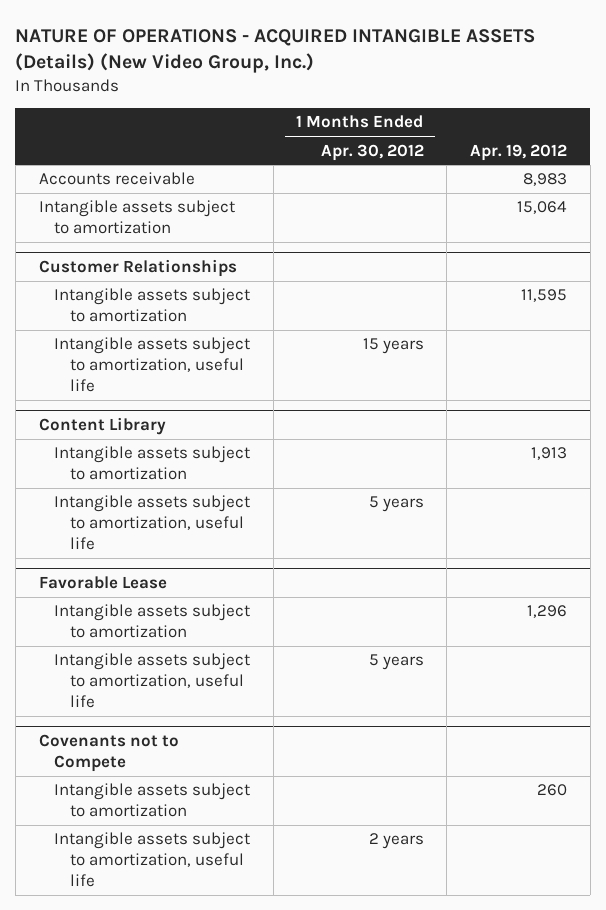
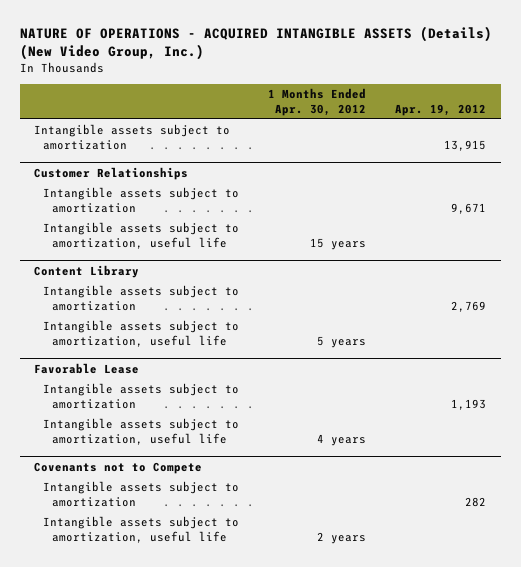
- Accounts receivable | | 8,983
- Intangible assets subject to amortization | | 15,064
+ Intangible assets subject to amortization | | 13,915
@ Customer Relationships
- Intangible assets subject to amortization | | 11,595
+ Intangible assets subject to amortization | | 9,671
@ Content Library
- Intangible assets subject to amortization | | 1,913
+ Intangible assets subject to amortization | | 2,769
@ Favorable Lease
- Intangible assets subject to amortization | | 1,296
- Intangible assets subject to amortization, useful life | 5 years |
+ Intangible assets subject to amortization | | 1,193
+ Intangible assets subject to amortization, useful life | 4 years |
@ Covenants not to Compete
- Intangible assets subject to amortization | | 260
+ Intangible assets subject to amortization | | 282

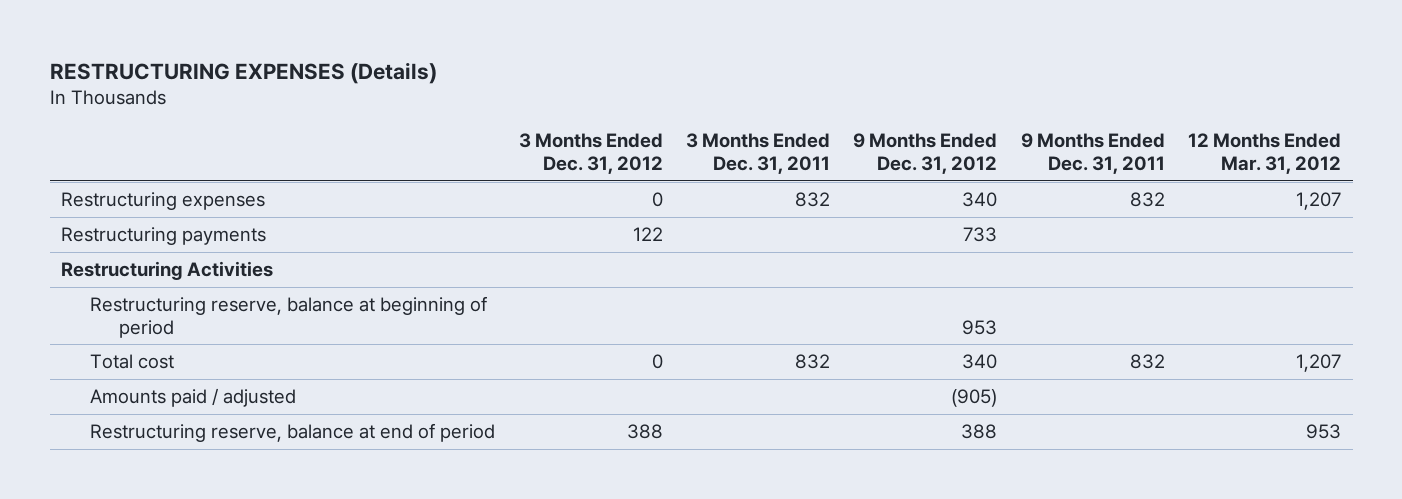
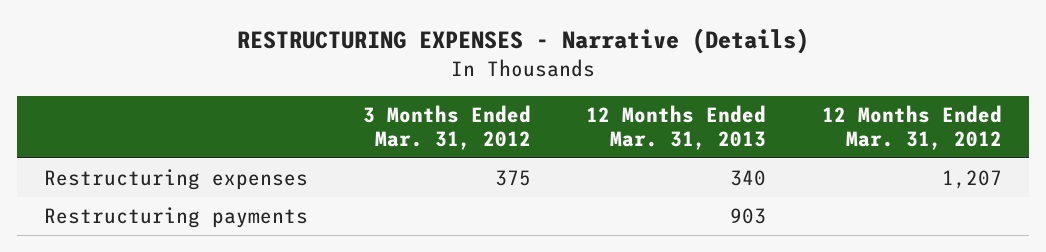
- RESTRUCTURING EXPENSES (Details)
+ RESTRUCTURING EXPENSES - Narrative (Details)
- | 3 Months Ended Dec. 31, 2012 | 3 Months Ended Dec. 31, 2011 | 9 Months Ended Dec. 31, 2012 | 9 Months Ended Dec. 31, 2011 | 12 Months Ended Mar. 31, 2012
+ | 3 Months Ended Mar. 31, 2012 | 12 Months Ended Mar. 31, 2013 | 12 Months Ended Mar. 31, 2012
- Restructuring Activities
- Restructuring reserve, balance at beginning of period | | | 953 | |
- Total cost | 0 | 832 | 340 | 832 | 1,207
- Amounts paid / adjusted | | | (905) | |
- Restructuring reserve, balance at end of period | 388 | | 388 | | 953

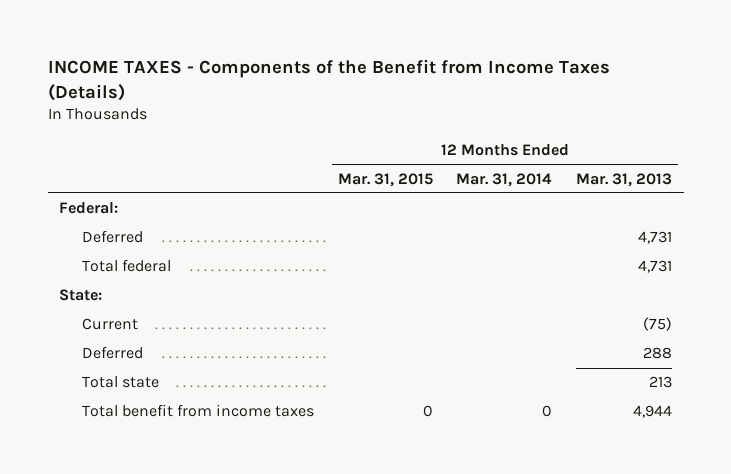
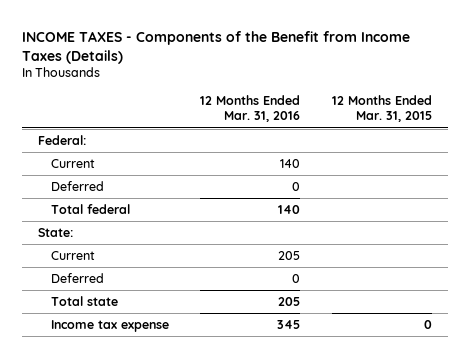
- | 12 Months Ended Mar. 31, 2015 | 12 Months Ended Mar. 31, 2014 | 12 Months Ended Mar. 31, 2013
+ | 12 Months Ended Mar. 31, 2016 | 12 Months Ended Mar. 31, 2015
+ Current | 140 |
- Total benefit from income taxes | 0 | 0 | 4,944
+ Income tax expense | 345 | 0

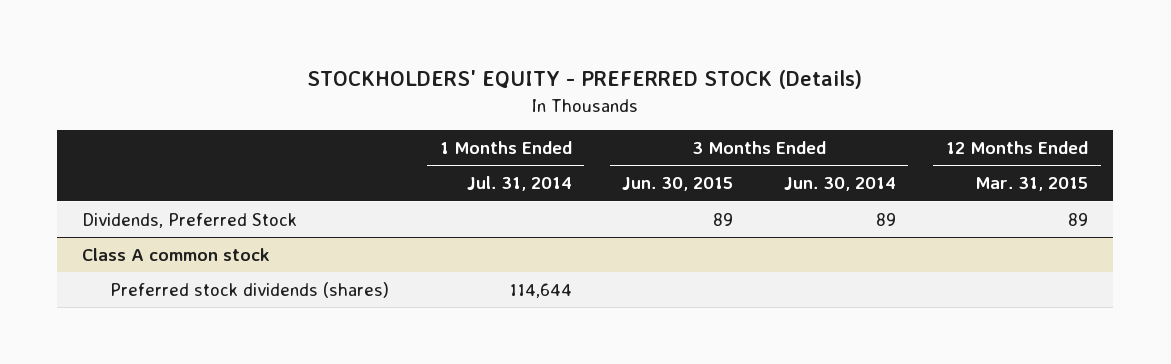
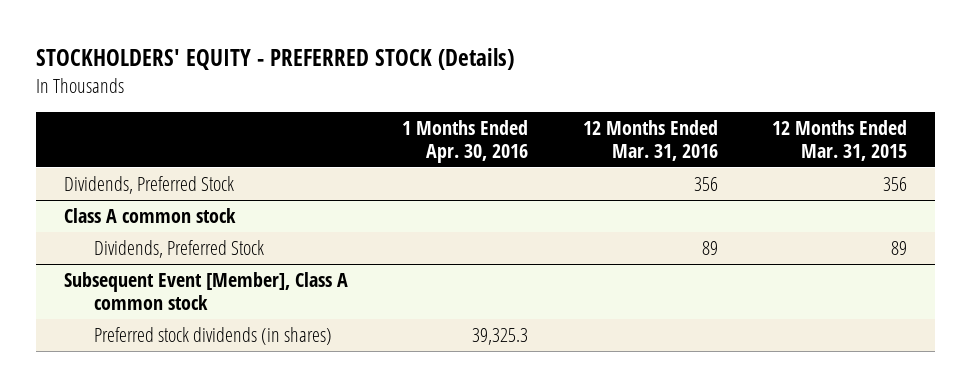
- | 1 Months Ended Jul. 31, 2014 | 3 Months Ended Jun. 30, 2015 | 3 Months Ended Jun. 30, 2014 | 12 Months Ended Mar. 31, 2015
+ | 1 Months Ended Apr. 30, 2016 | 12 Months Ended Mar. 31, 2016 | 12 Months Ended Mar. 31, 2015
- Dividends, Preferred Stock | | 89 | 89 | 89
+ Dividends, Preferred Stock | | 356 | 356
@ Class A common stock
- Preferred stock dividends (shares) | 114,644 | | |
+ Dividends, Preferred Stock | | 89 | 89
+ Subsequent Event [Member], Class A common stock
+ Preferred stock dividends (in shares) | 39,325.3 | |

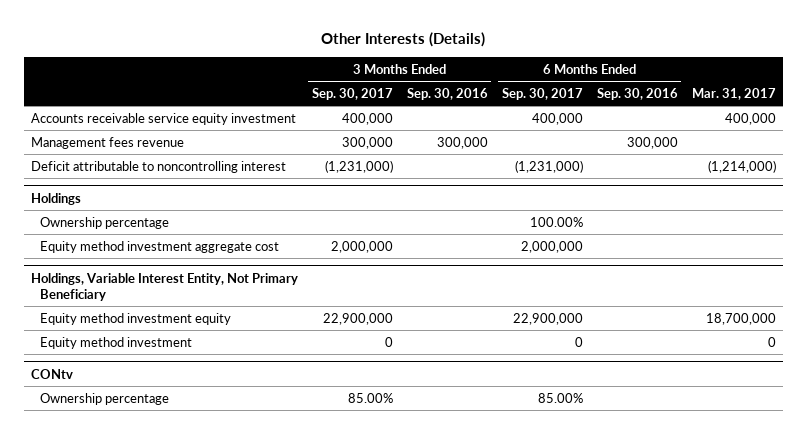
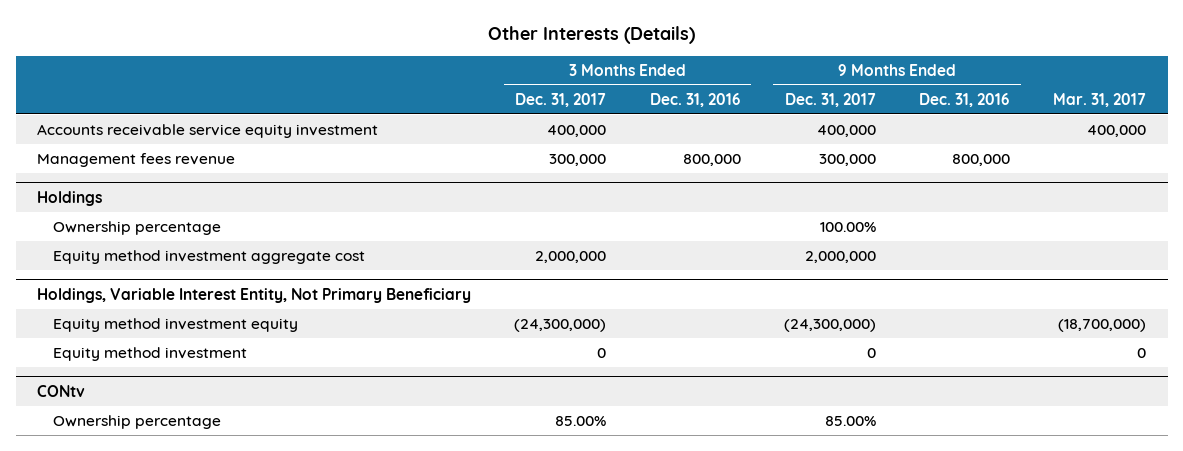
- | 3 Months Ended Sep. 30, 2017 | 3 Months Ended Sep. 30, 2016 | 6 Months Ended Sep. 30, 2017 | 6 Months Ended Sep. 30, 2016 | Mar. 31, 2017
+ | 3 Months Ended Dec. 31, 2017 | 3 Months Ended Dec. 31, 2016 | 9 Months Ended Dec. 31, 2017 | 9 Months Ended Dec. 31, 2016 | Mar. 31, 2017
- Deficit attributable to noncontrolling interest | (1,231,000) | | (1,231,000) | | (1,214,000)
@ Holdings, Variable Interest Entity, Not Primary Beneficiary
- Equity method investment equity | 22,900,000 | | 22,900,000 | | 18,700,000
+ Equity method investment equity | (24,300,000) | | (24,300,000) | | (18,700,000)

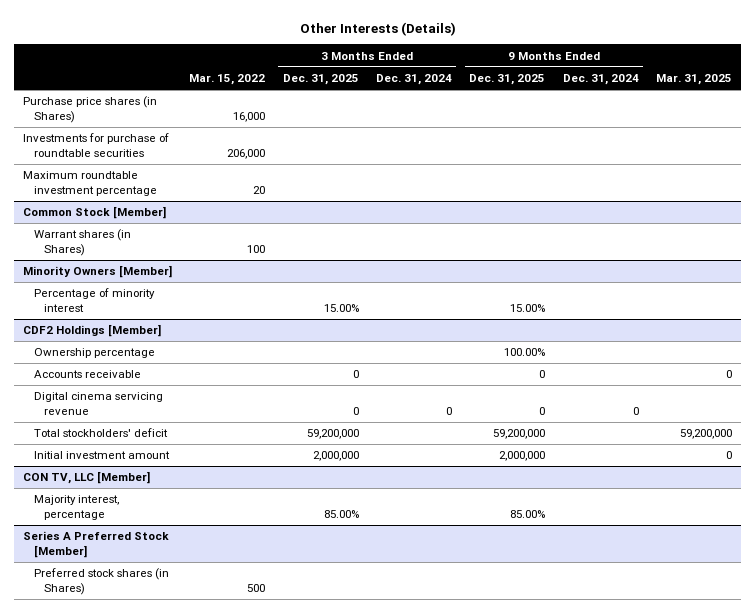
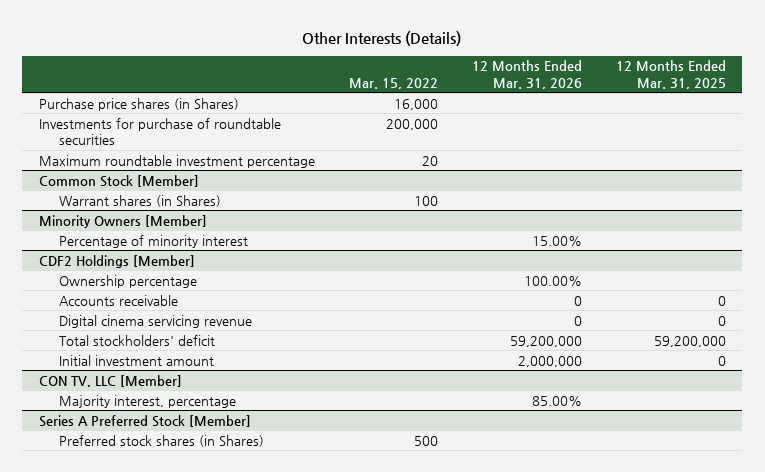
- | Mar. 15, 2022 | 3 Months Ended Dec. 31, 2025 | 3 Months Ended Dec. 31, 2024 | 9 Months Ended Dec. 31, 2025 | 9 Months Ended Dec. 31, 2024 | Mar. 31, 2025
+ | Mar. 15, 2022 | 12 Months Ended Mar. 31, 2026 | 12 Months Ended Mar. 31, 2025
- Investments for purchase of roundtable securities | 206,000 | | | | |
+ Investments for purchase of roundtable securities | 200,000 | |

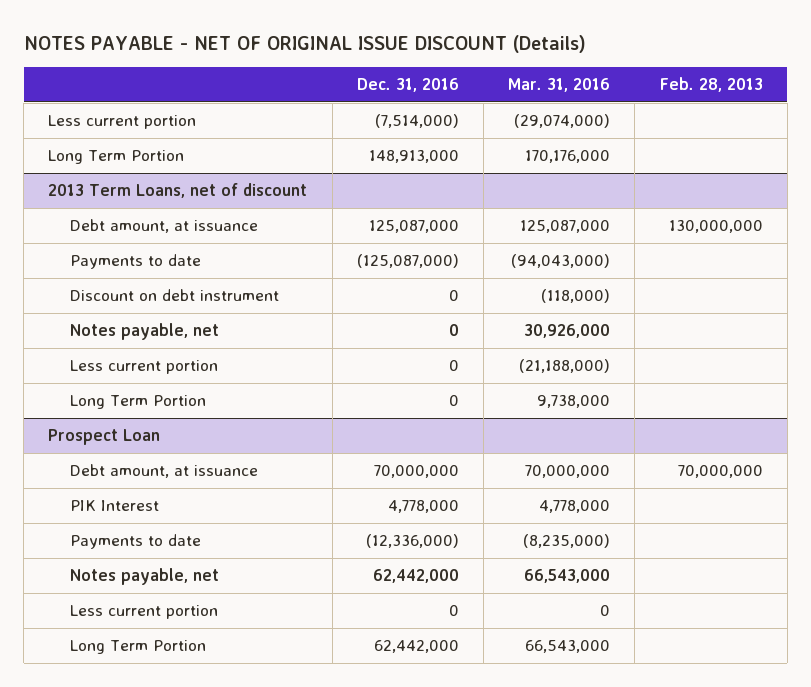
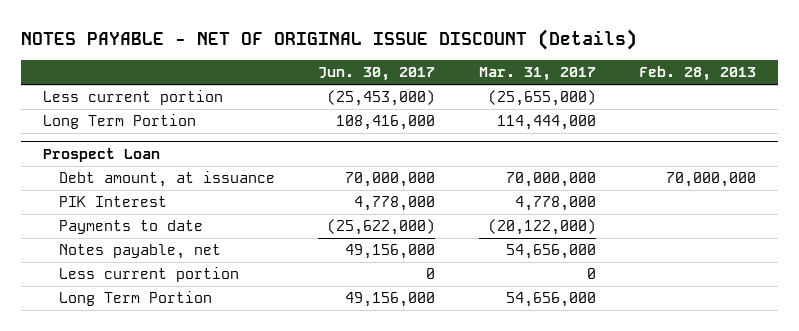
- | Dec. 31, 2016 | Mar. 31, 2016 | Feb. 28, 2013
+ | Jun. 30, 2017 | Mar. 31, 2017 | Feb. 28, 2013
- 2013 Term Loans, net of discount
- Debt amount, at issuance | 125,087,000 | 125,087,000 | 130,000,000
- Payments to date | (125,087,000) | (94,043,000) |
- Discount on debt instrument | 0 | (118,000) |
- Notes payable, net | 0 | 30,926,000 |
- Less current portion | 0 | (21,188,000) |
- Long Term Portion | 0 | 9,738,000 |

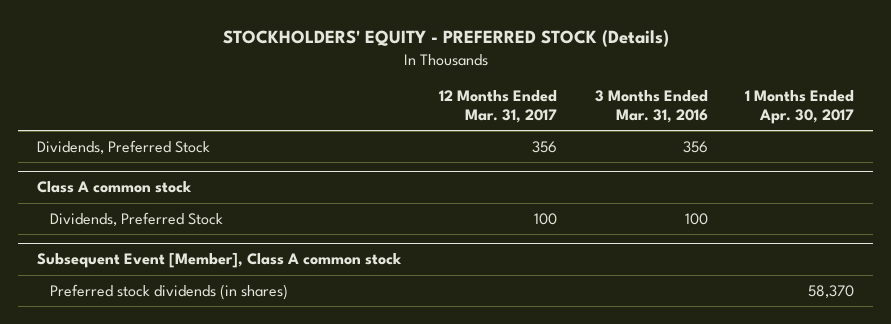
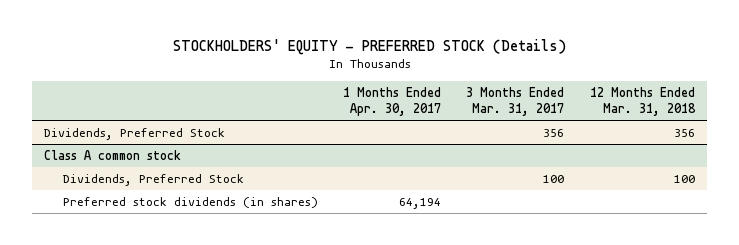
- | 12 Months Ended Mar. 31, 2017 | 3 Months Ended Mar. 31, 2016 | 1 Months Ended Apr. 30, 2017
+ | 1 Months Ended Apr. 30, 2017 | 3 Months Ended Mar. 31, 2017 | 12 Months Ended Mar. 31, 2018
- Subsequent Event [Member], Class A common stock
- Preferred stock dividends (in shares) | | | 58,370
@ Class A common stock
+ Preferred stock dividends (in shares) | 64,194 | |

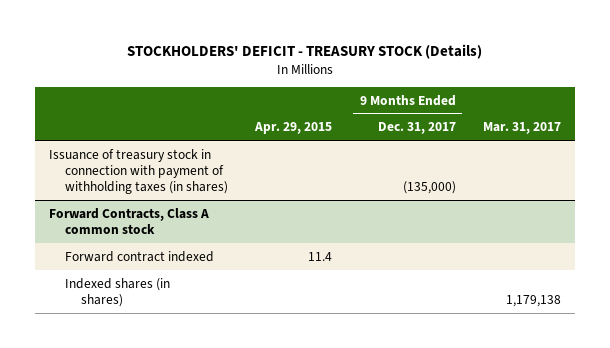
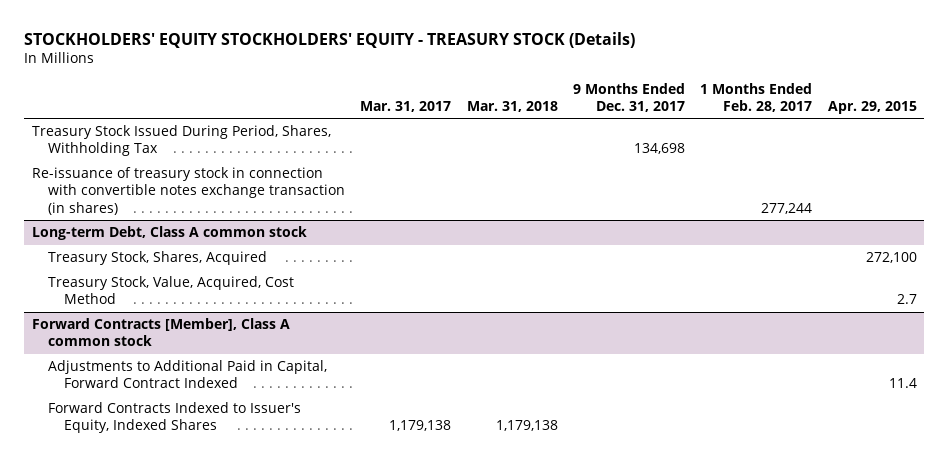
- STOCKHOLDERS' DEFICIT - TREASURY STOCK (Details)
+ STOCKHOLDERS' EQUITY STOCKHOLDERS' EQUITY - TREASURY STOCK (Details)
- | Apr. 29, 2015 | 9 Months Ended Dec. 31, 2017 | Mar. 31, 2017
+ | Mar. 31, 2017 | Mar. 31, 2018 | 9 Months Ended Dec. 31, 2017 | 1 Months Ended Feb. 28, 2017 | Apr. 29, 2015
- Issuance of treasury stock in connection with payment of withholding taxes (in shares) | | (135,000) |
- Forward Contracts, Class A common stock
- Forward contract indexed | 11.4 | |
- Indexed shares (in shares) | | | 1,179,138
+ Treasury Stock Issued During Period, Shares, Withholding Tax | | | 134,698 | |
+ Re-issuance of treasury stock in connection with convertible notes exchange transaction (in shares) | | | | 277,244 |
+ Long-term Debt, Class A common stock
+ Treasury Stock, Shares, Acquired | | | | | 272,100
+ Treasury Stock, Value, Acquired, Cost Method | | | | | 2.7
+ Forward Contracts [Member], Class A common stock
+ Adjustments to Additional Paid in Capital, Forward Contract Indexed | | | | | 11.4
+ Forward Contracts Indexed to Issuer's Equity, Indexed Shares | 1,179,138 | 1,179,138 | | |

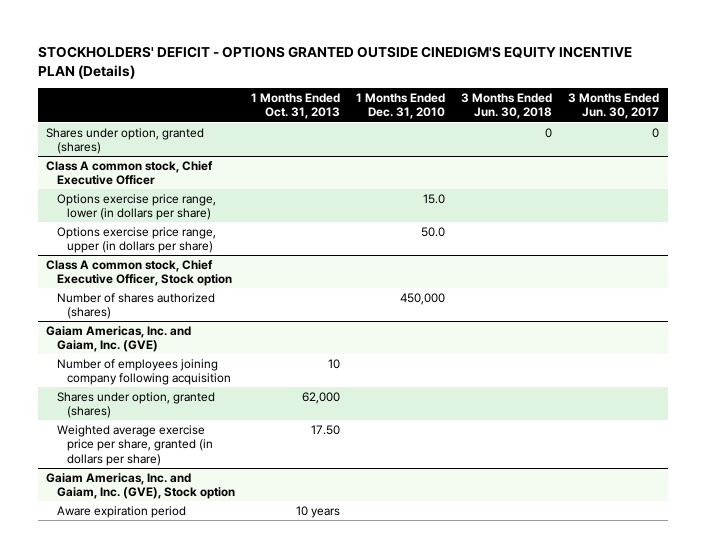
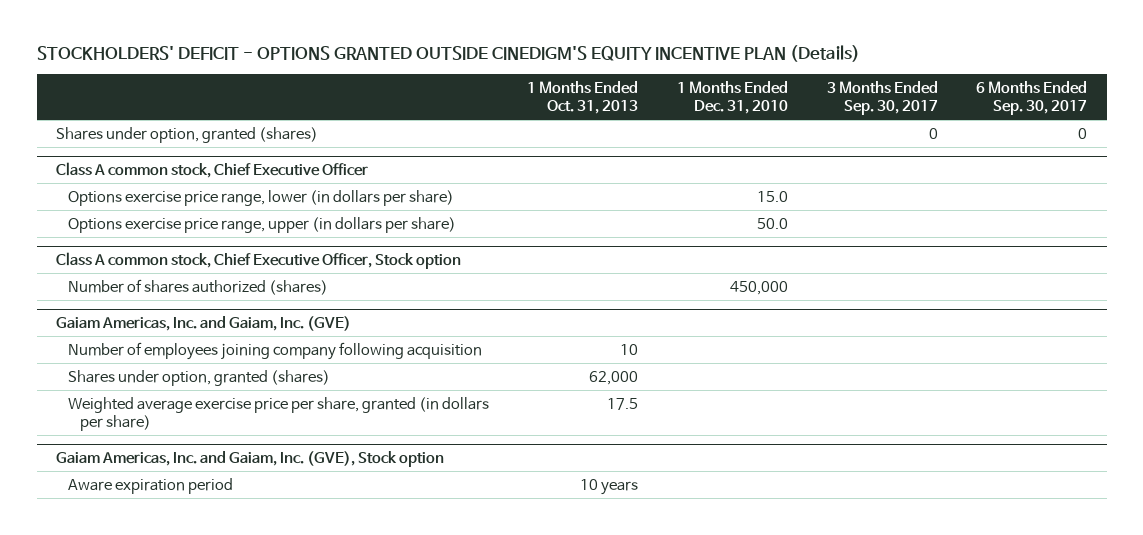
- | 1 Months Ended Oct. 31, 2013 | 1 Months Ended Dec. 31, 2010 | 3 Months Ended Jun. 30, 2018 | 3 Months Ended Jun. 30, 2017
+ | 1 Months Ended Oct. 31, 2013 | 1 Months Ended Dec. 31, 2010 | 3 Months Ended Sep. 30, 2017 | 6 Months Ended Sep. 30, 2017
@ Gaiam Americas, Inc. and Gaiam, Inc. (GVE)
- Weighted average exercise price per share, granted (in dollars per share) | 17.50 | | |
+ Weighted average exercise price per share, granted (in dollars per share) | 17.5 | | |

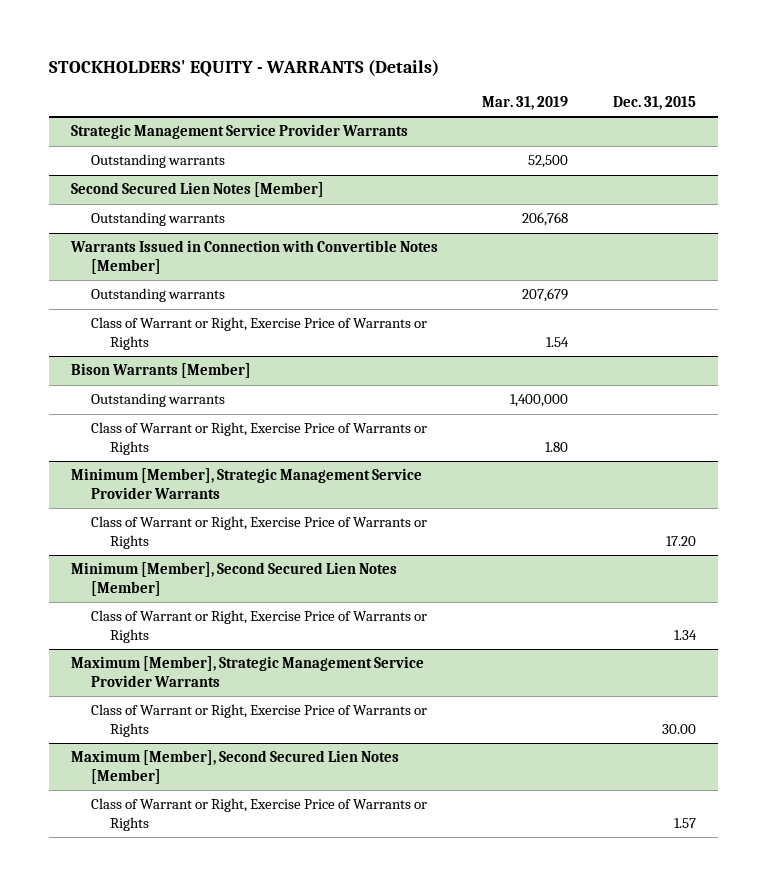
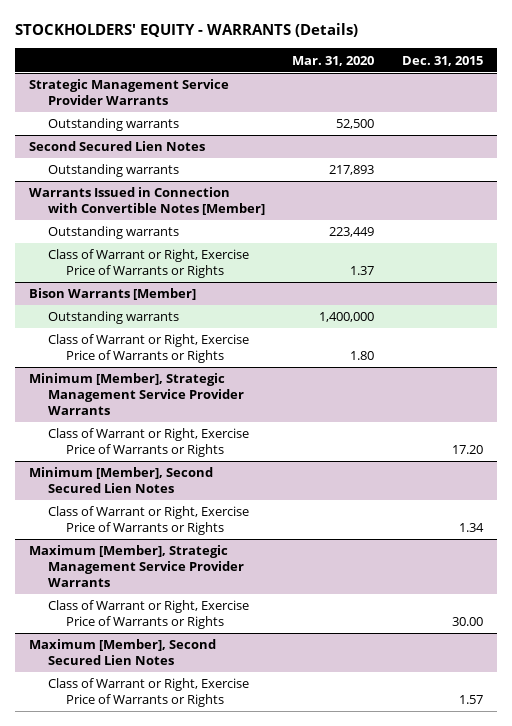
- | Mar. 31, 2019 | Dec. 31, 2015
+ | Mar. 31, 2020 | Dec. 31, 2015
- Second Secured Lien Notes [Member]
+ Second Secured Lien Notes
- Minimum [Member], Second Secured Lien Notes [Member]
+ Minimum [Member], Second Secured Lien Notes
- Maximum [Member], Second Secured Lien Notes [Member]
+ Maximum [Member], Second Secured Lien Notes

